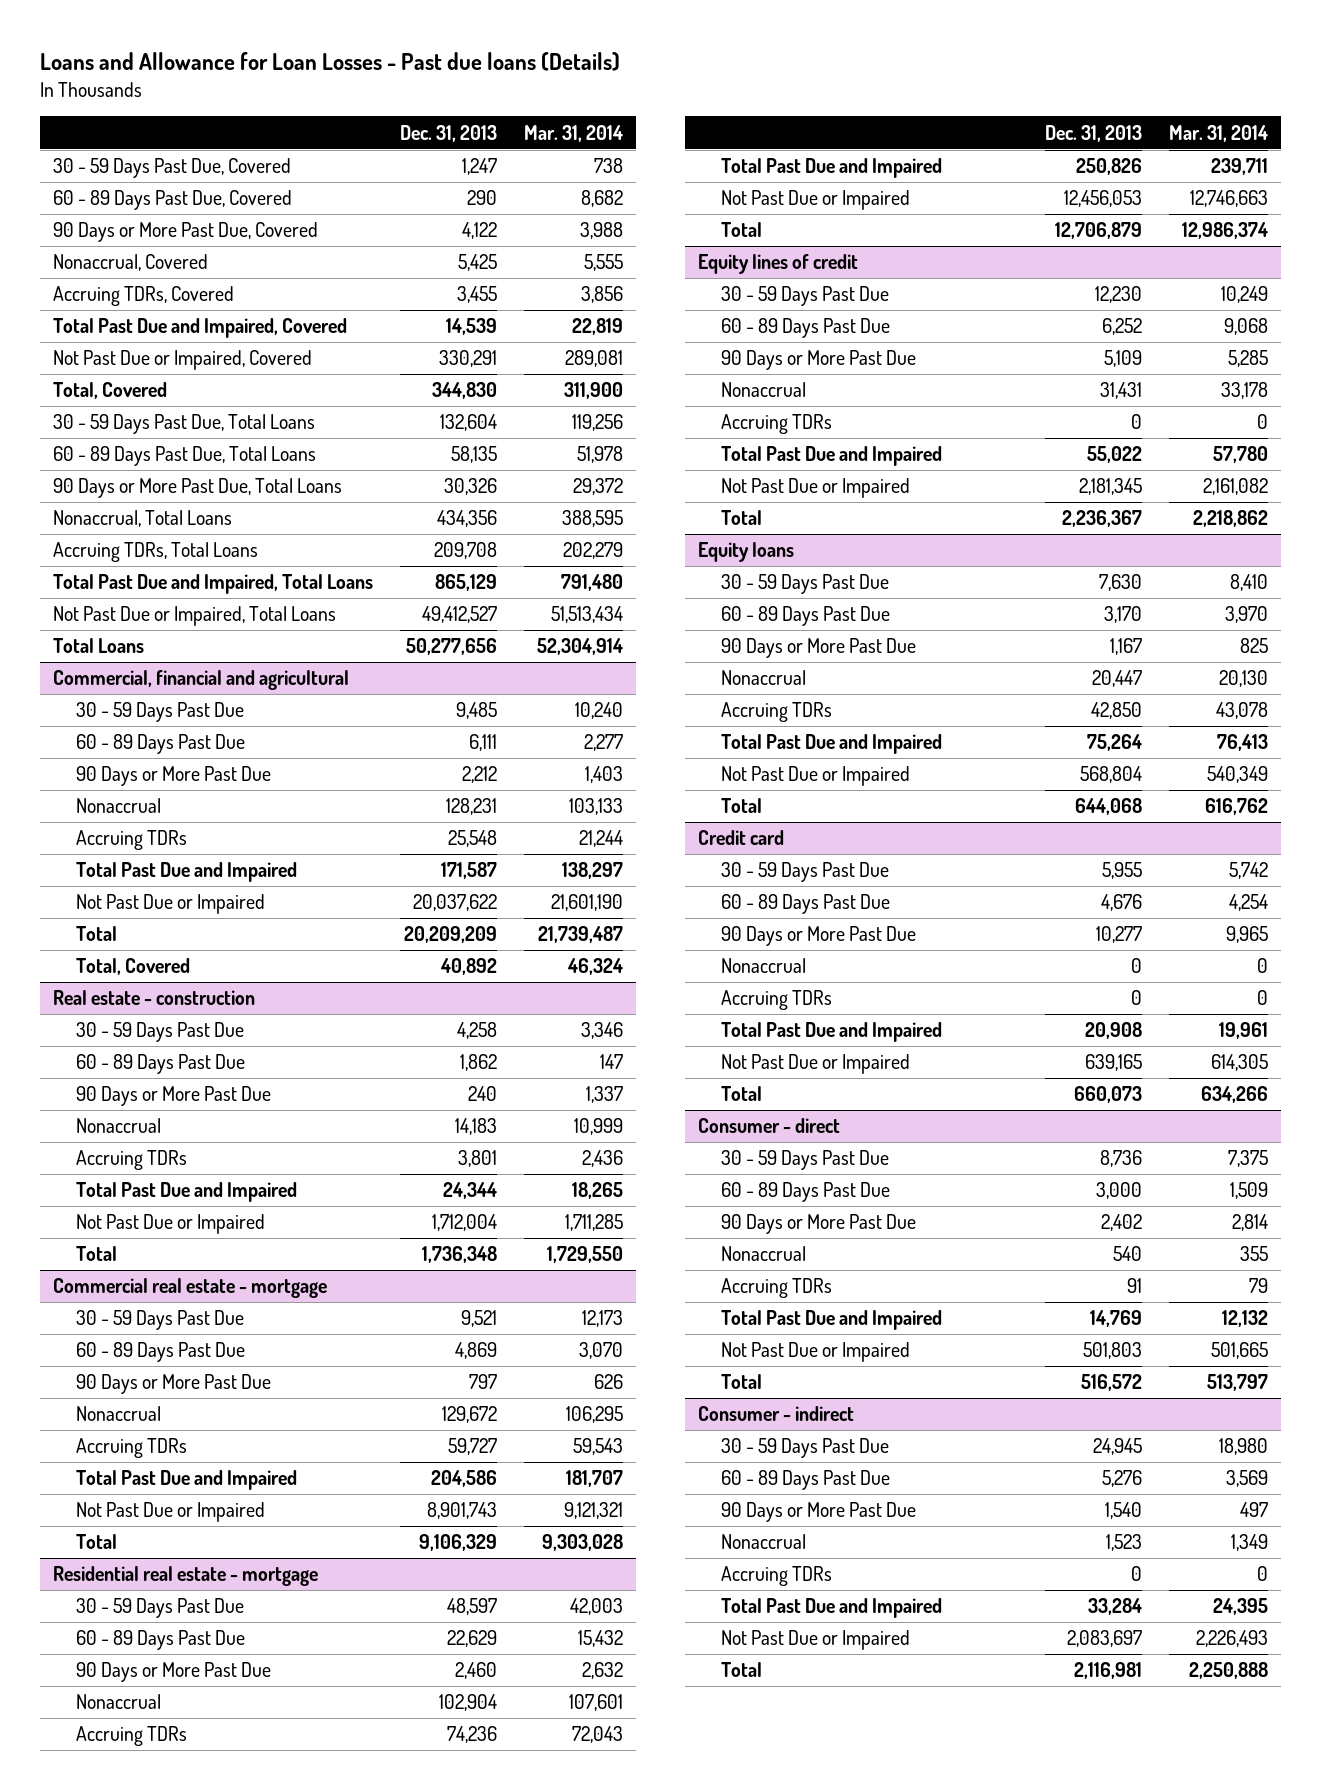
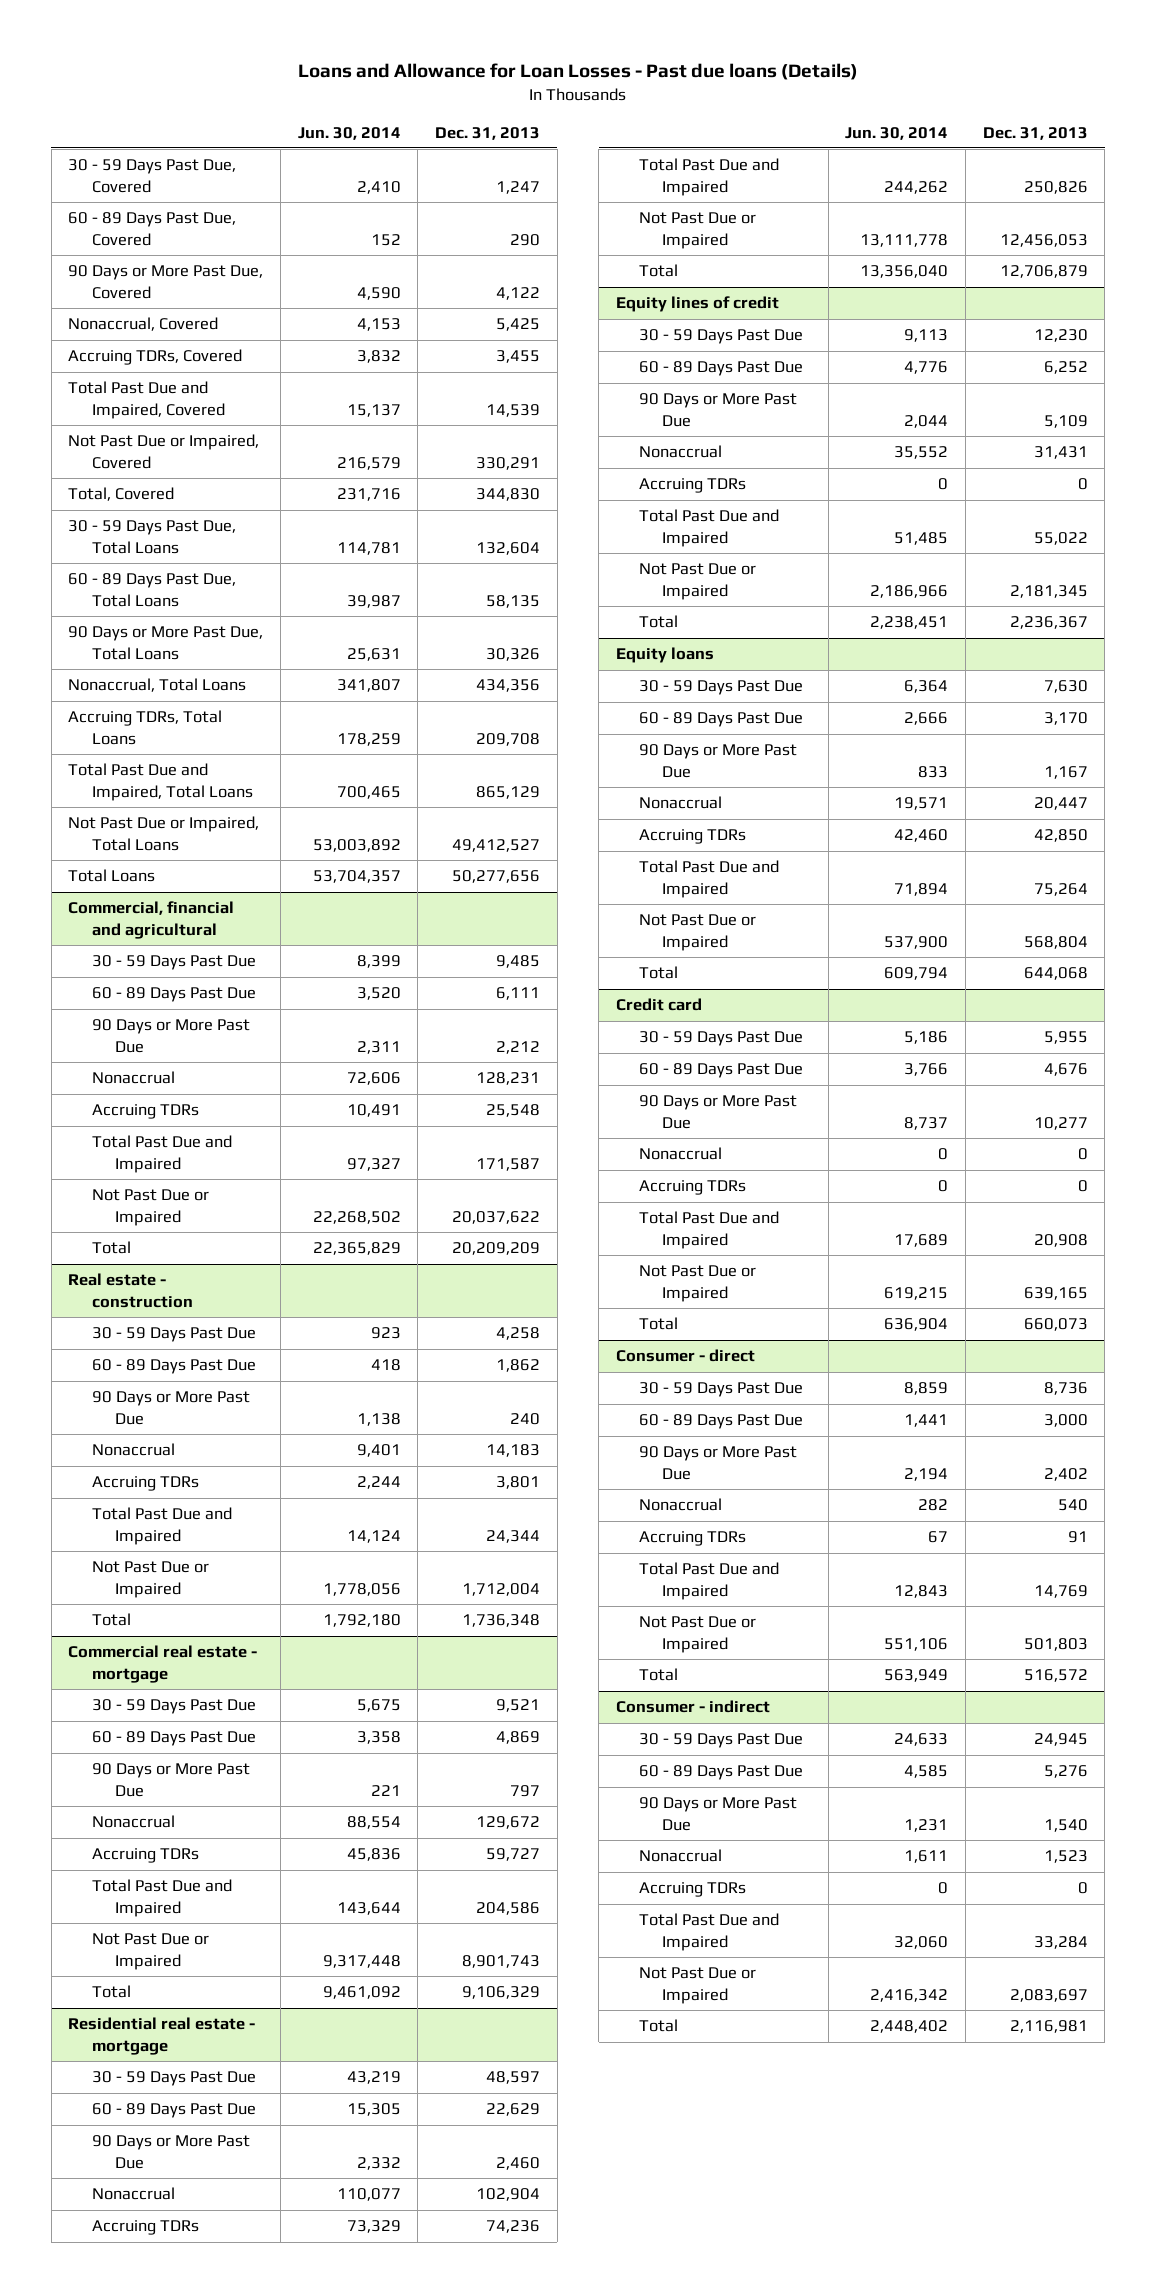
- | Dec. 31, 2013 | Mar. 31, 2014
+ | Jun. 30, 2014 | Dec. 31, 2013
@ Commercial, financial and agricultural
- Total, Covered | 40,892 | 46,324

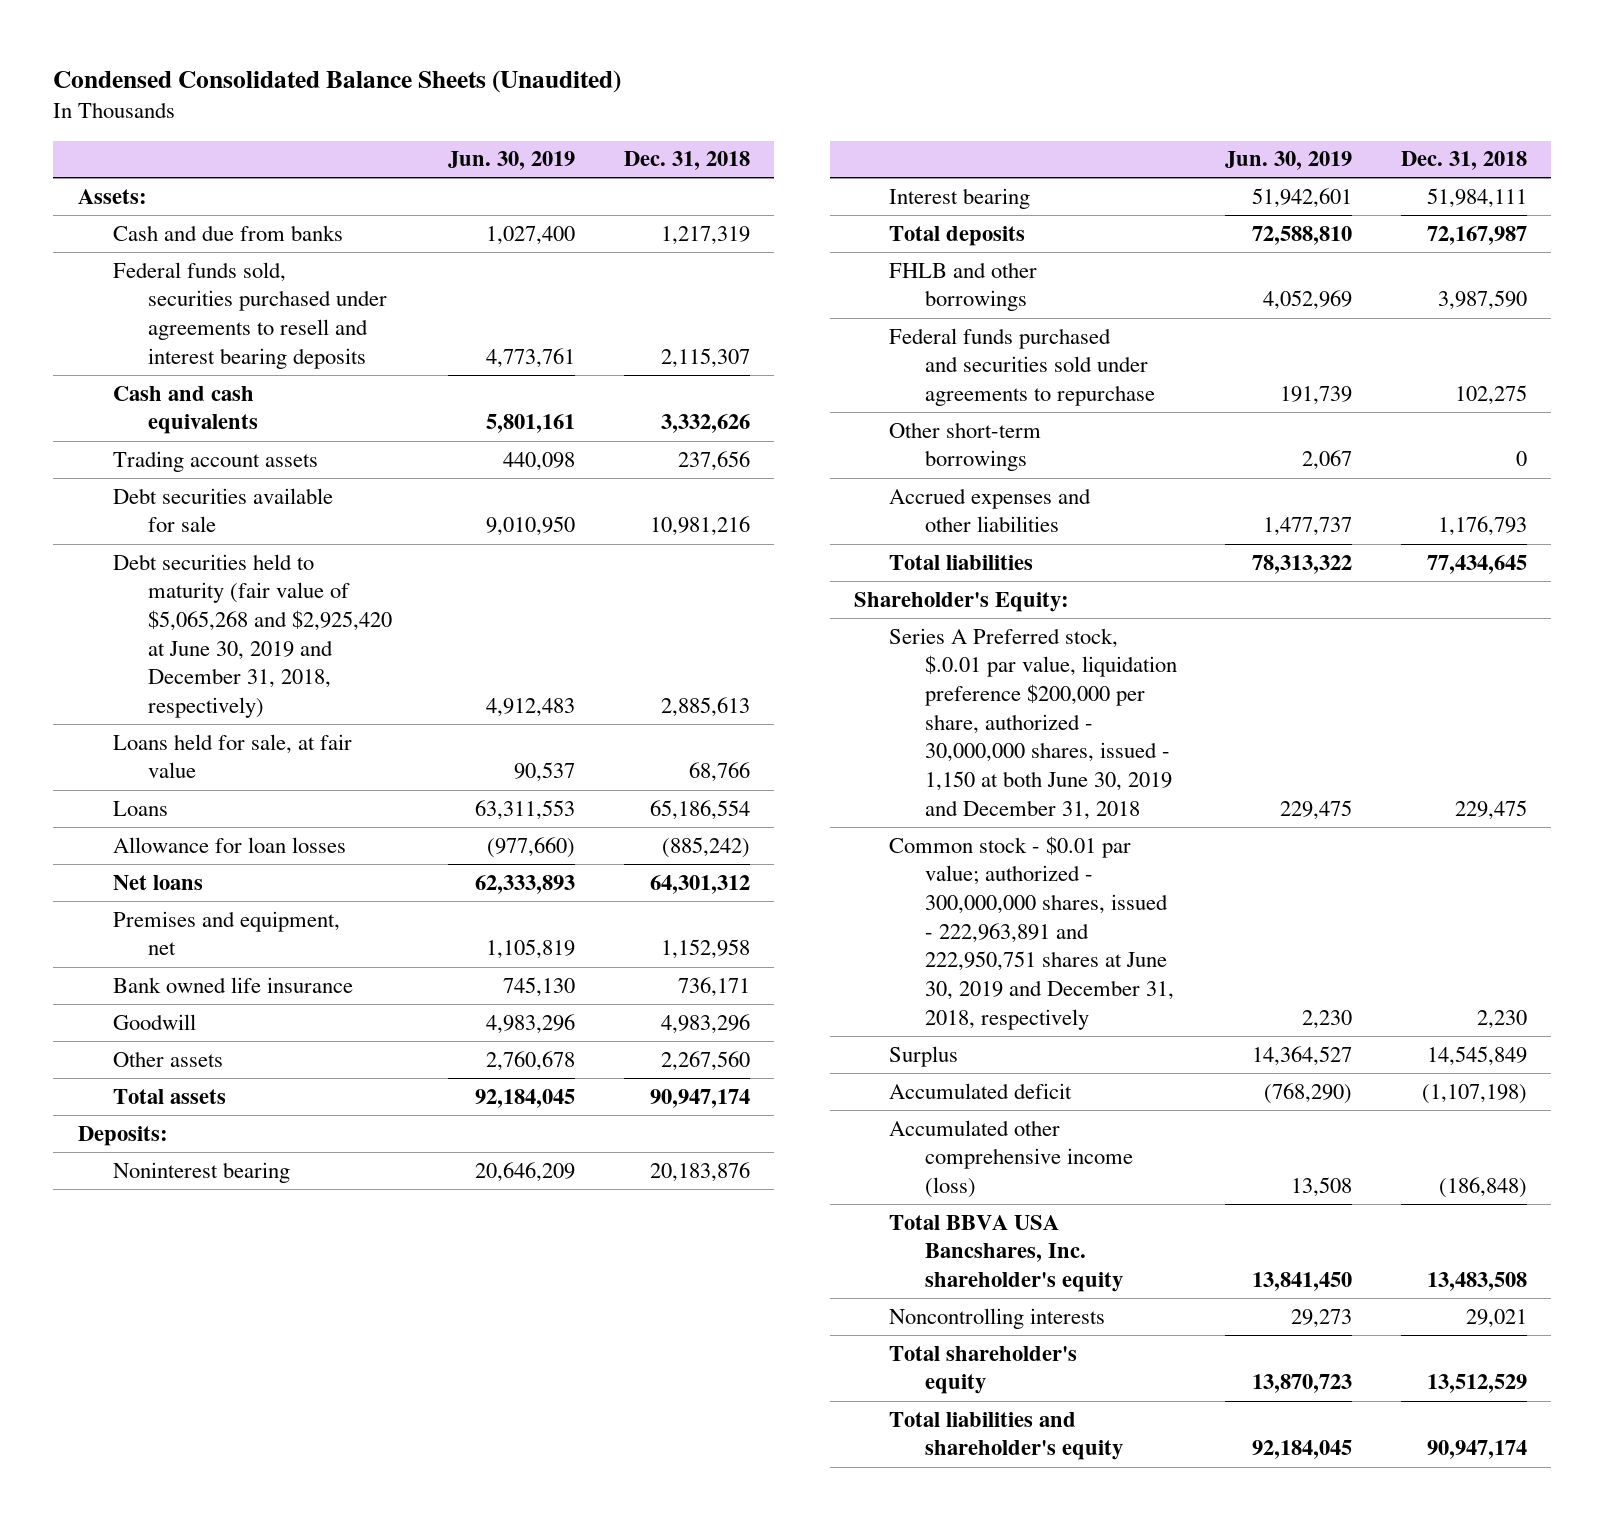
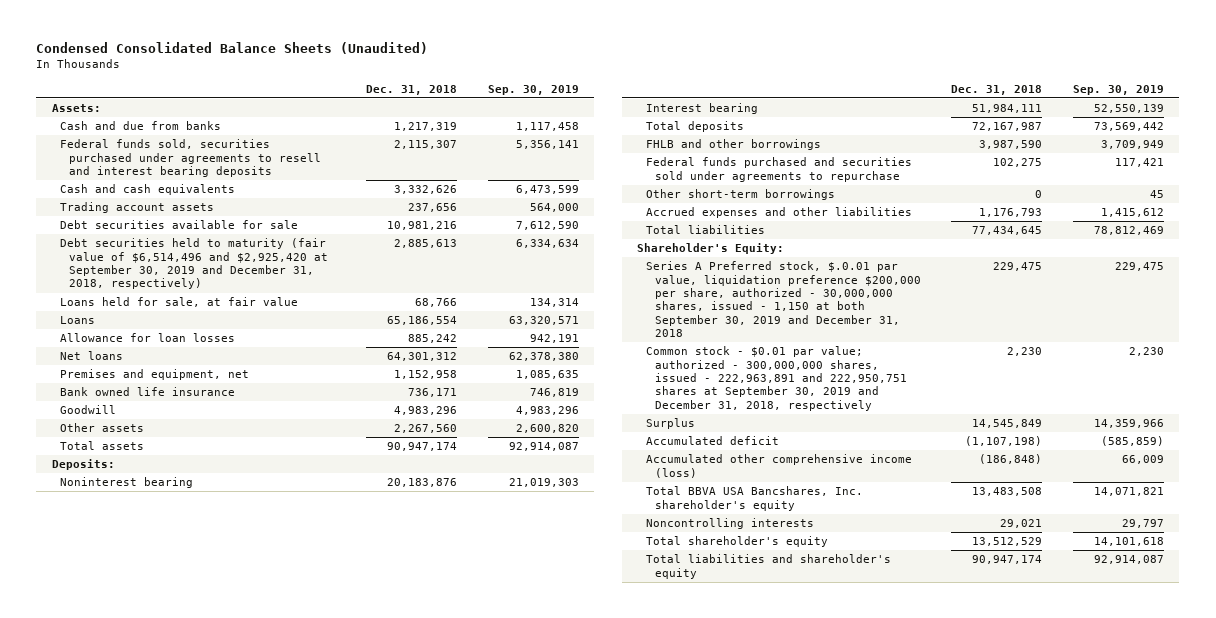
- | Jun. 30, 2019 | Dec. 31, 2018
+ | Dec. 31, 2018 | Sep. 30, 2019
- Debt securities held to maturity (fair value of $5,065,268 and $2,925,420 at June 30, 2019 and December 31, 2018, respectively) | 4,912,483 | 2,885,613
+ Debt securities held to maturity (fair value of $6,514,496 and $2,925,420 at September 30, 2019 and December 31, 2018, respectively) | 2,885,613 | 6,334,634
- Allowance for loan losses | (977,660) | (885,242)
+ Allowance for loan losses | 885,242 | 942,191
- Series A Preferred stock, $.0.01 par value, liquidation preference $200,000 per share, authorized - 30,000,000 shares, issued - 1,150 at both June 30, 2019 and December 31, 2018 | 229,475 | 229,475
- Common stock - $0.01 par value; authorized - 300,000,000 shares, issued - 222,963,891 and 222,950,751 shares at June 30, 2019 and December 31, 2018, respectively | 2,230 | 2,230
+ Series A Preferred stock, $.0.01 par value, liquidation preference $200,000 per share, authorized - 30,000,000 shares, issued - 1,150 at both September 30, 2019 and December 31, 2018 | 229,475 | 229,475
+ Common stock - $0.01 par value; authorized - 300,000,000 shares, issued - 222,963,891 and 222,950,751 shares at September 30, 2019 and December 31, 2018, respectively | 2,230 | 2,230

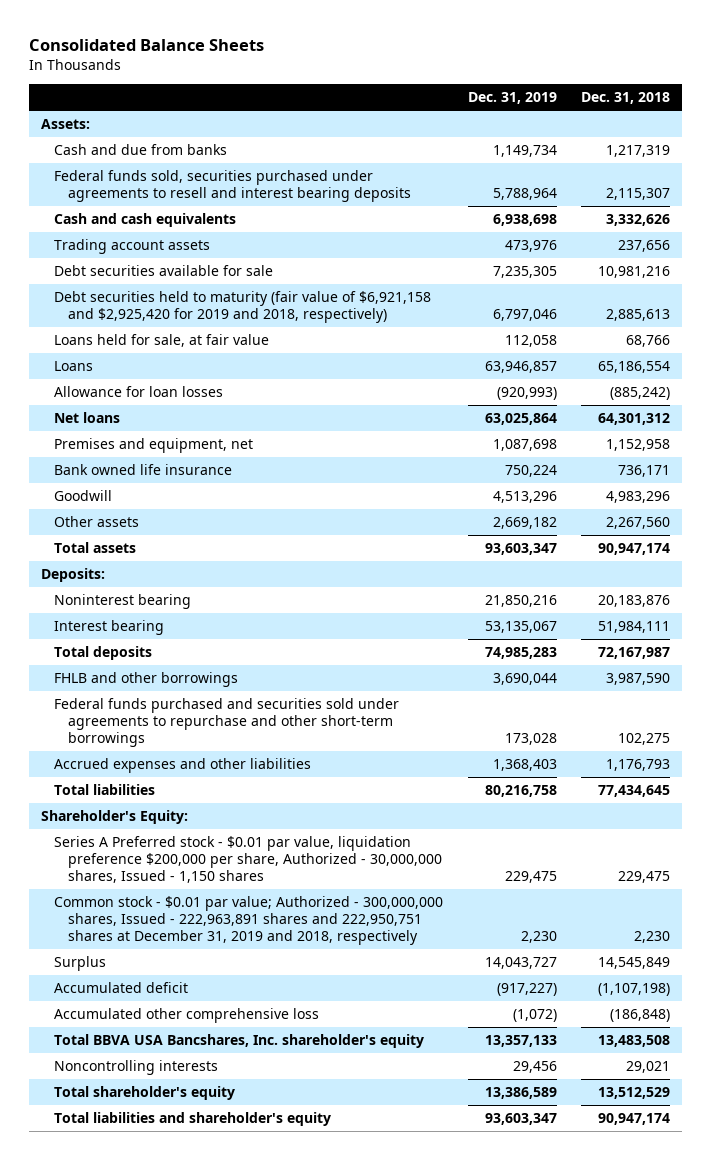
- Condensed Consolidated Balance Sheets (Unaudited)
+ Consolidated Balance Sheets
- | Dec. 31, 2018 | Sep. 30, 2019
+ | Dec. 31, 2019 | Dec. 31, 2018
- Debt securities held to maturity (fair value of $6,514,496 and $2,925,420 at September 30, 2019 and December 31, 2018, respectively) | 2,885,613 | 6,334,634
+ Debt securities held to maturity (fair value of $6,921,158 and $2,925,420 for 2019 and 2018, respectively) | 6,797,046 | 2,885,613
- Allowance for loan losses | 885,242 | 942,191
+ Allowance for loan losses | (920,993) | (885,242)
- Federal funds purchased and securities sold under agreements to repurchase | 102,275 | 117,421
- Other short-term borrowings | 0 | 45
+ Federal funds purchased and securities sold under agreements to repurchase and other short-term borrowings | 173,028 | 102,275
- Series A Preferred stock, $.0.01 par value, liquidation preference $200,000 per share, authorized - 30,000,000 shares, issued - 1,150 at both September 30, 2019 and December 31, 2018 | 229,475 | 229,475
- Common stock - $0.01 par value; authorized - 300,000,000 shares, issued - 222,963,891 and 222,950,751 shares at September 30, 2019 and December 31, 2018, respectively | 2,230 | 2,230
+ Series A Preferred stock - $0.01 par value, liquidation preference $200,000 per share, Authorized - 30,000,000 shares, Issued - 1,150 shares | 229,475 | 229,475
+ Common stock - $0.01 par value; Authorized - 300,000,000 shares, Issued - 222,963,891 shares and 222,950,751 shares at December 31, 2019 and 2018, respectively | 2,230 | 2,230
- Accumulated other comprehensive income (loss) | (186,848) | 66,009
+ Accumulated other comprehensive loss | (1,072) | (186,848)

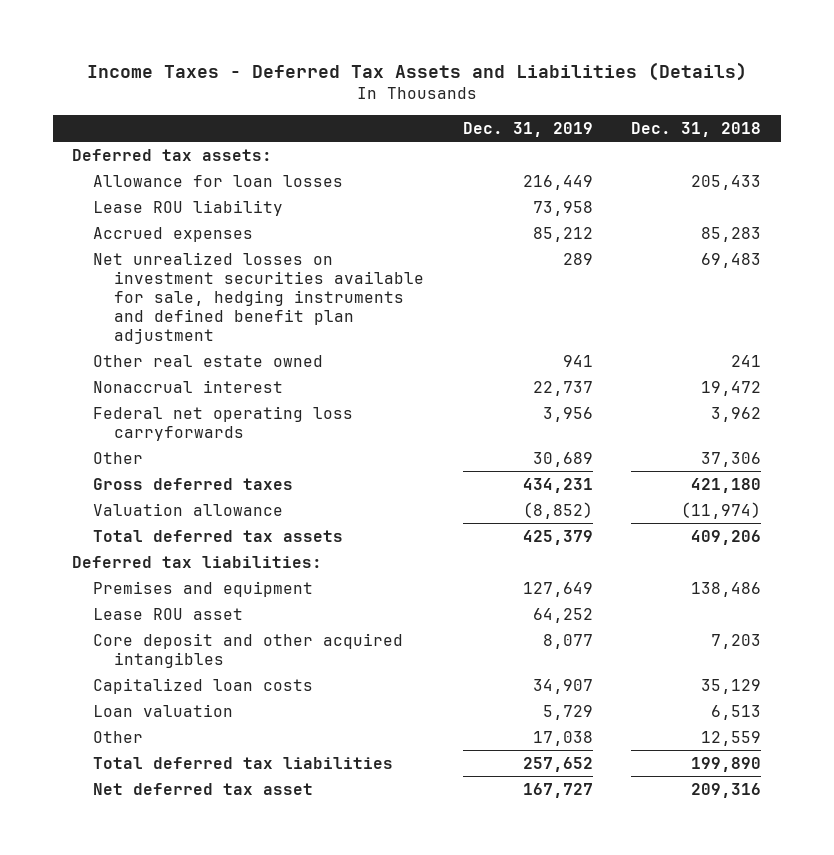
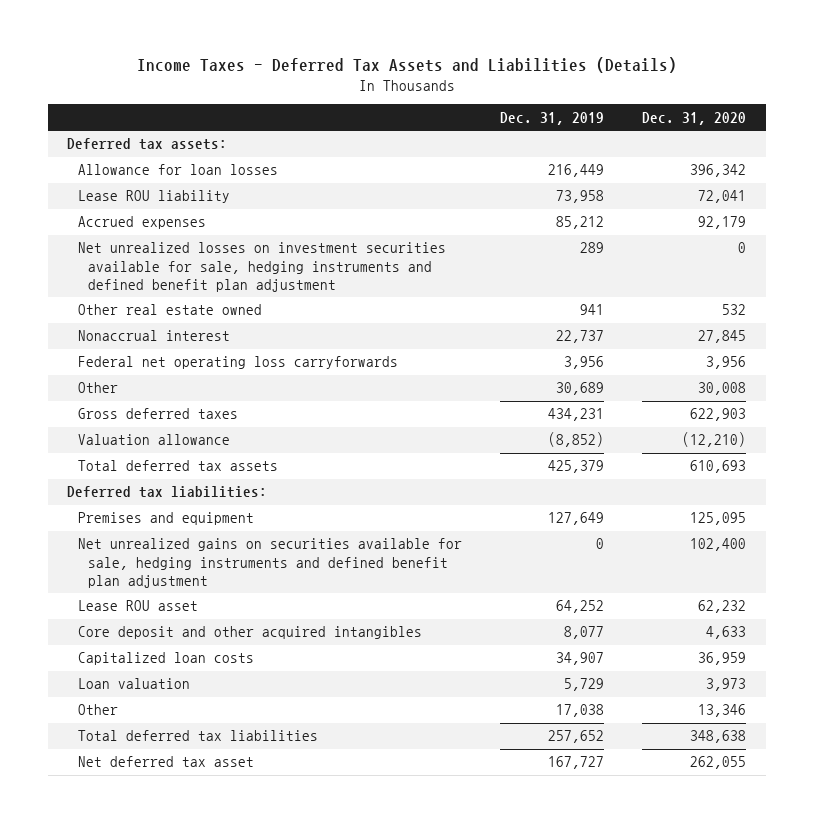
- | Dec. 31, 2019 | Dec. 31, 2018
+ | Dec. 31, 2019 | Dec. 31, 2020
+ Net unrealized gains on securities available for sale, hedging instruments and defined benefit plan adjustment | 0 | 102,400

